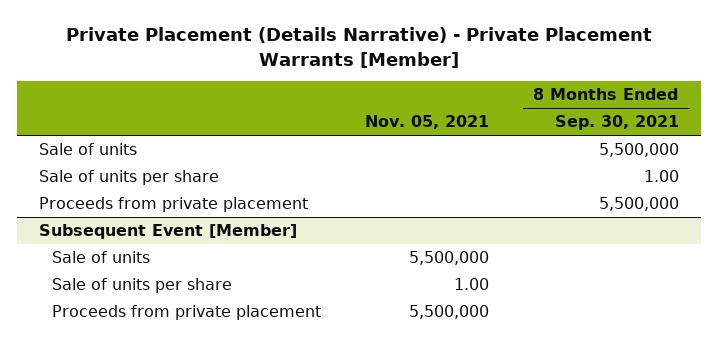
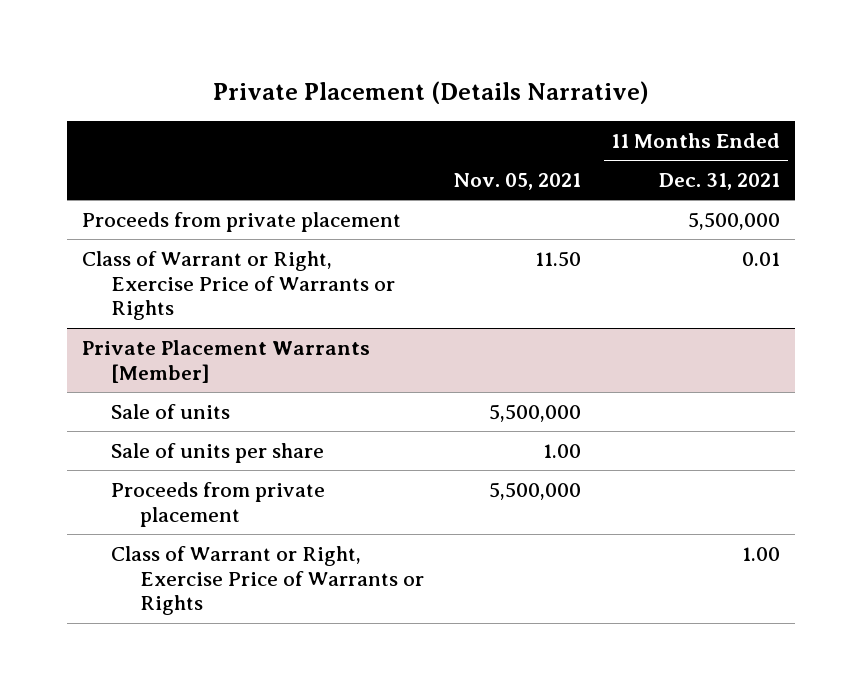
- Private Placement (Details Narrative) - Private Placement Warrants [Member]
+ Private Placement (Details Narrative)
- | Nov. 05, 2021 | 8 Months Ended Sep. 30, 2021
+ | Nov. 05, 2021 | 11 Months Ended Dec. 31, 2021
- Sale of units | | 5,500,000
- Sale of units per share | | 1.00
- Subsequent Event [Member]
+ Class of Warrant or Right, Exercise Price of Warrants or Rights | 11.50 | 0.01
+ Private Placement Warrants [Member]
+ Class of Warrant or Right, Exercise Price of Warrants or Rights | | 1.00

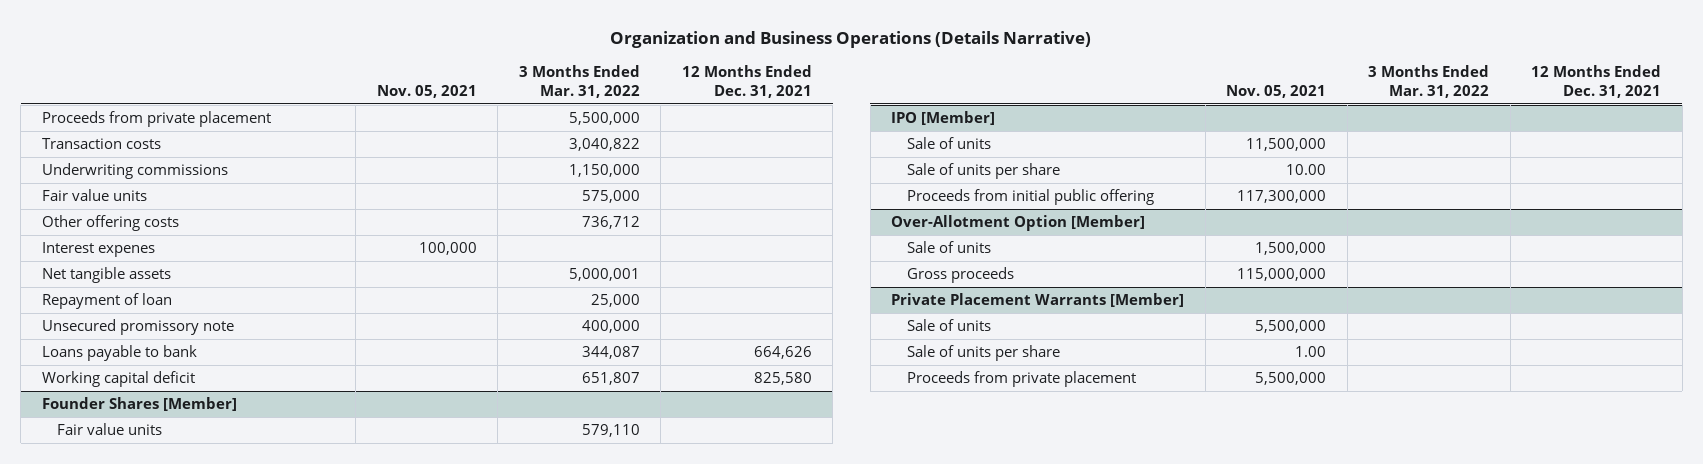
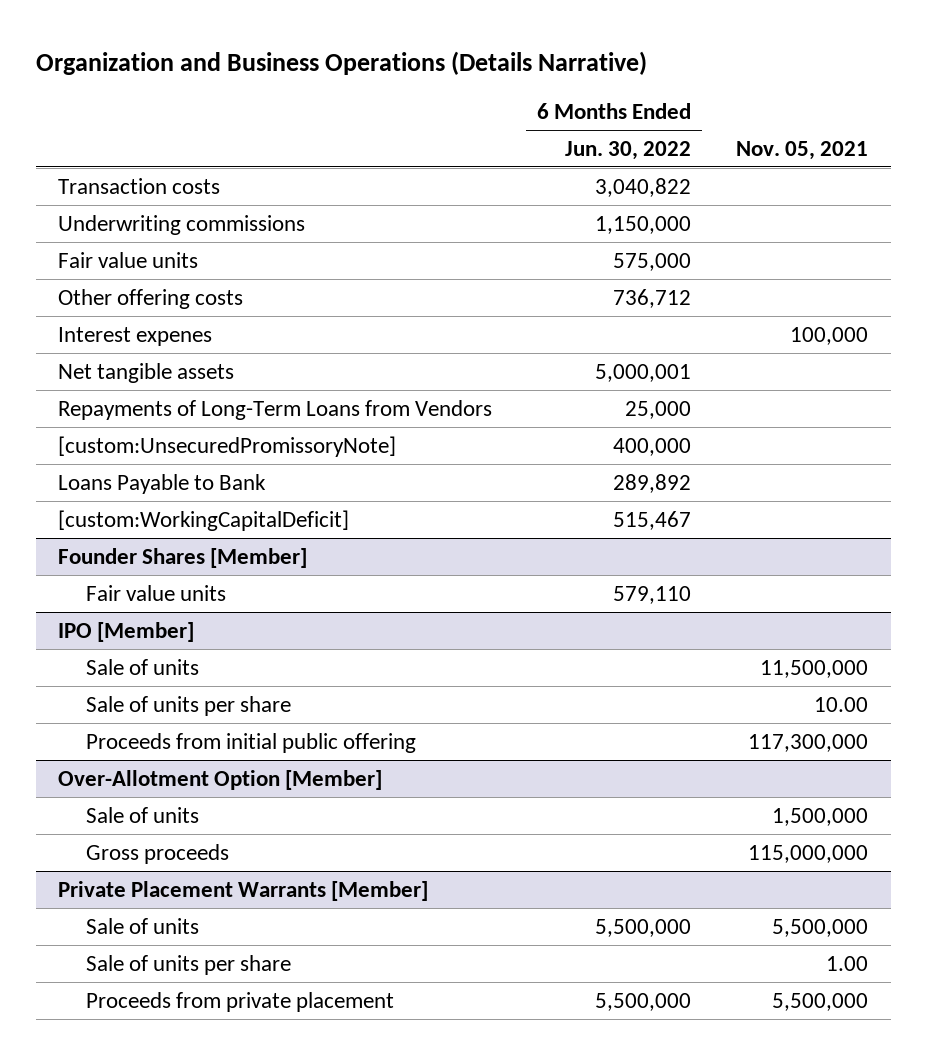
- | Nov. 05, 2021 | 3 Months Ended Mar. 31, 2022 | 12 Months Ended Dec. 31, 2021
+ | 6 Months Ended Jun. 30, 2022 | Nov. 05, 2021
- Proceeds from private placement | | 5,500,000 |
- Repayment of loan | | 25,000 |
- Unsecured promissory note | | 400,000 |
- Loans payable to bank | | 344,087 | 664,626
- Working capital deficit | | 651,807 | 825,580
+ Repayments of Long-Term Loans from Vendors | 25,000 |
+ [custom:UnsecuredPromissoryNote] | 400,000 |
+ Loans Payable to Bank | 289,892 |
+ [custom:WorkingCapitalDeficit] | 515,467 |

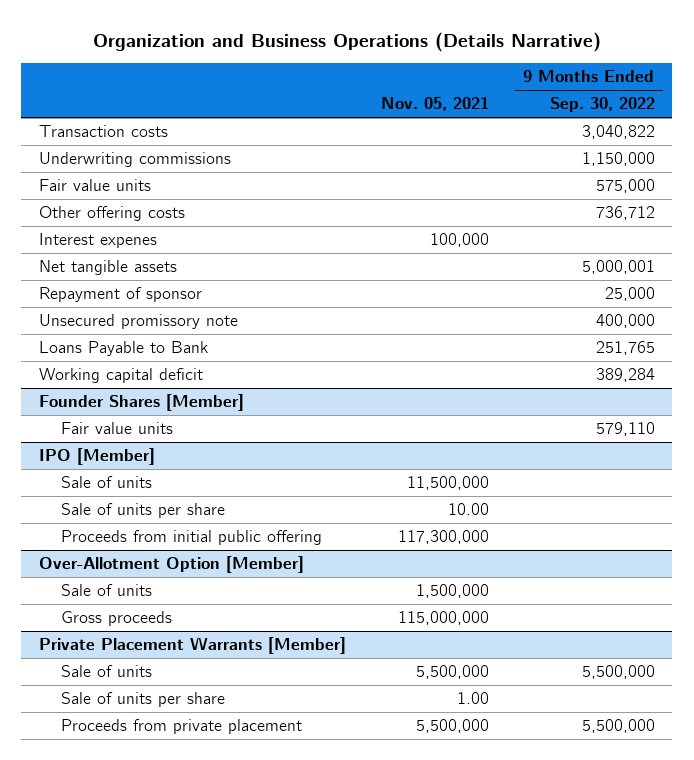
- | 6 Months Ended Jun. 30, 2022 | Nov. 05, 2021
+ | Nov. 05, 2021 | 9 Months Ended Sep. 30, 2022
- Repayments of Long-Term Loans from Vendors | 25,000 |
- [custom:UnsecuredPromissoryNote] | 400,000 |
+ Repayment of sponsor | | 25,000
+ Unsecured promissory note | | 400,000
- [custom:WorkingCapitalDeficit] | 515,467 |
+ Working capital deficit | | 389,284

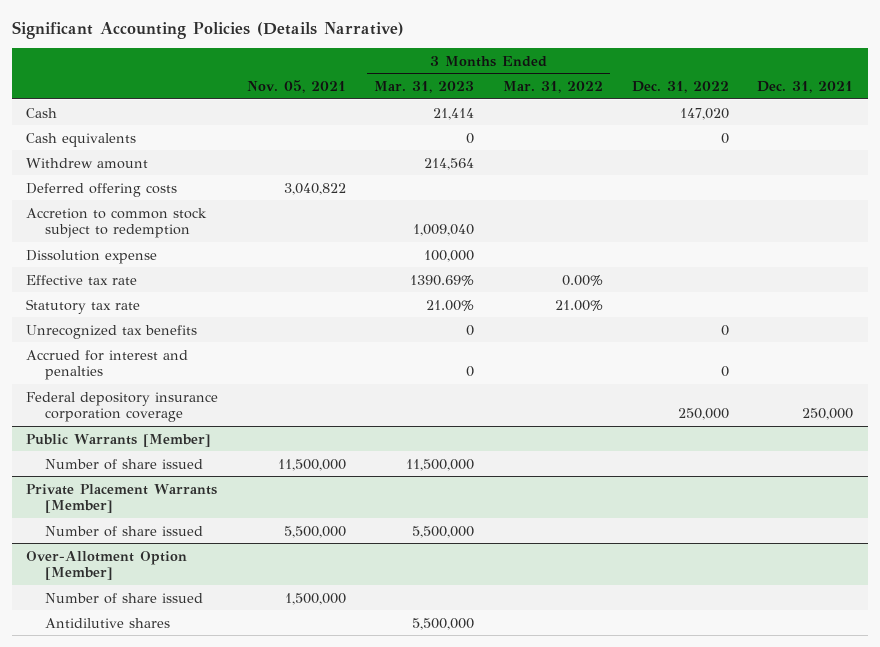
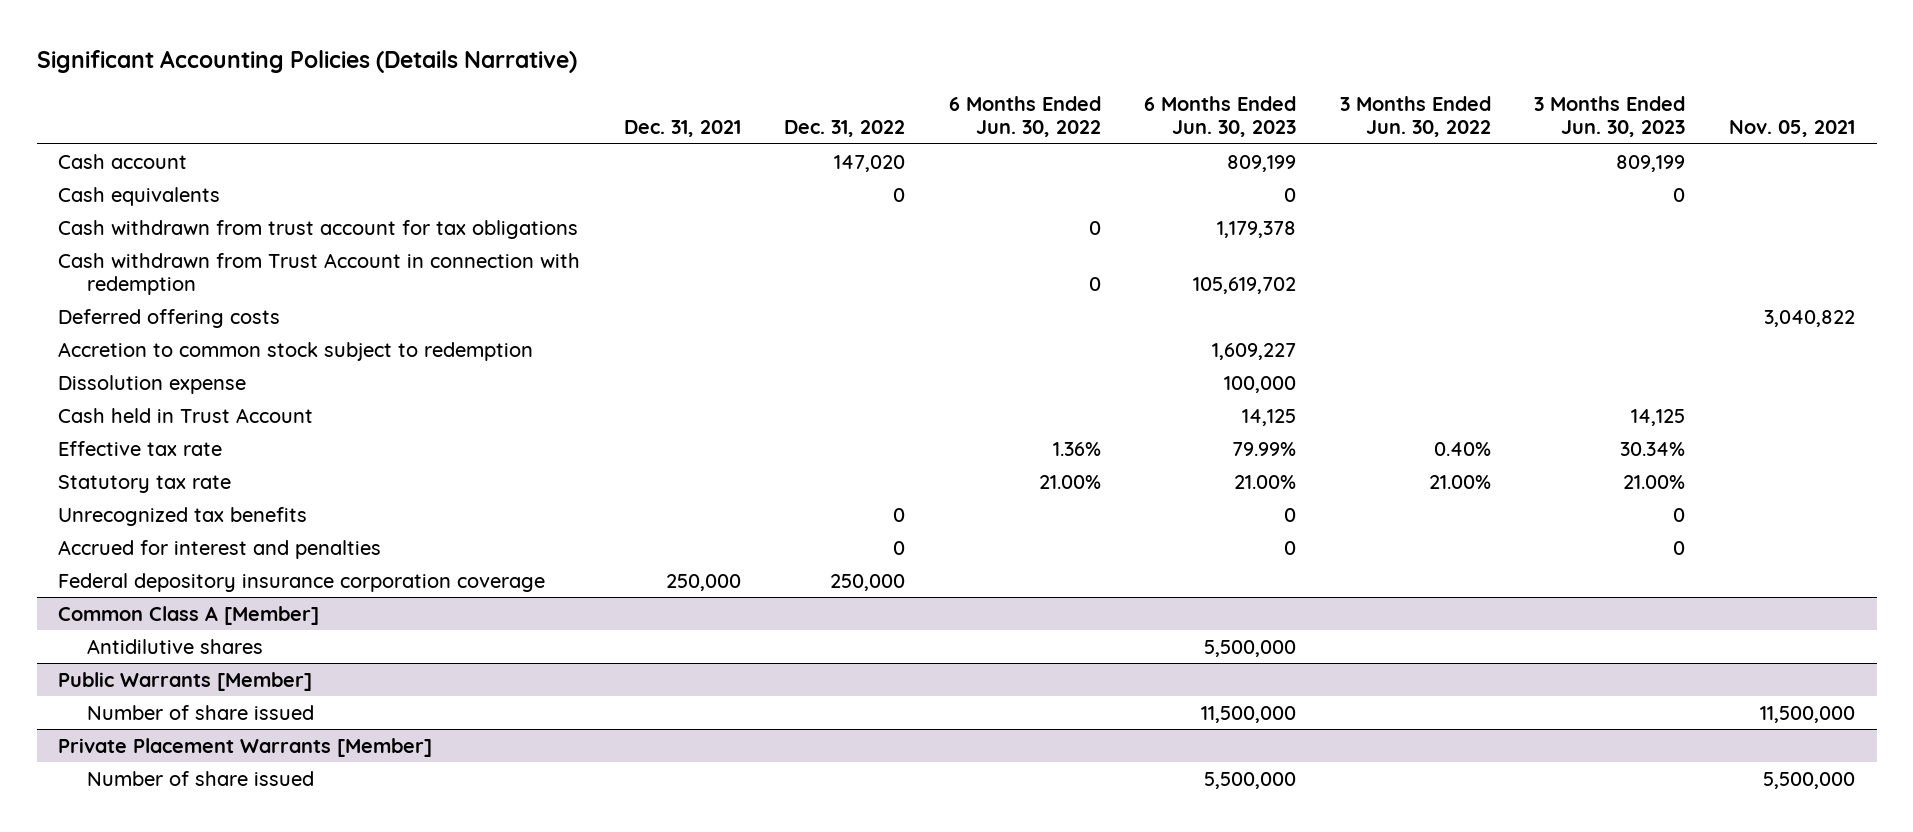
- | Nov. 05, 2021 | 3 Months Ended Mar. 31, 2023 | 3 Months Ended Mar. 31, 2022 | Dec. 31, 2022 | Dec. 31, 2021
+ | Dec. 31, 2021 | Dec. 31, 2022 | 6 Months Ended Jun. 30, 2022 | 6 Months Ended Jun. 30, 2023 | 3 Months Ended Jun. 30, 2022 | 3 Months Ended Jun. 30, 2023 | Nov. 05, 2021
- Cash | | 21,414 | | 147,020 |
+ Cash account | | 147,020 | | 809,199 | | 809,199 |
- Withdrew amount | | 214,564 | | |
+ Cash withdrawn from trust account for tax obligations | | | 0 | 1,179,378 | | |
+ Cash withdrawn from Trust Account in connection with redemption | | | 0 | 105,619,702 | | |
+ Cash held in Trust Account | | | | 14,125 | | 14,125 |
+ Common Class A [Member]
+ Antidilutive shares | | | | 5,500,000 | | |
- Over-Allotment Option [Member]
- Number of share issued | 1,500,000 | | | |
- Antidilutive shares | | 5,500,000 | | |

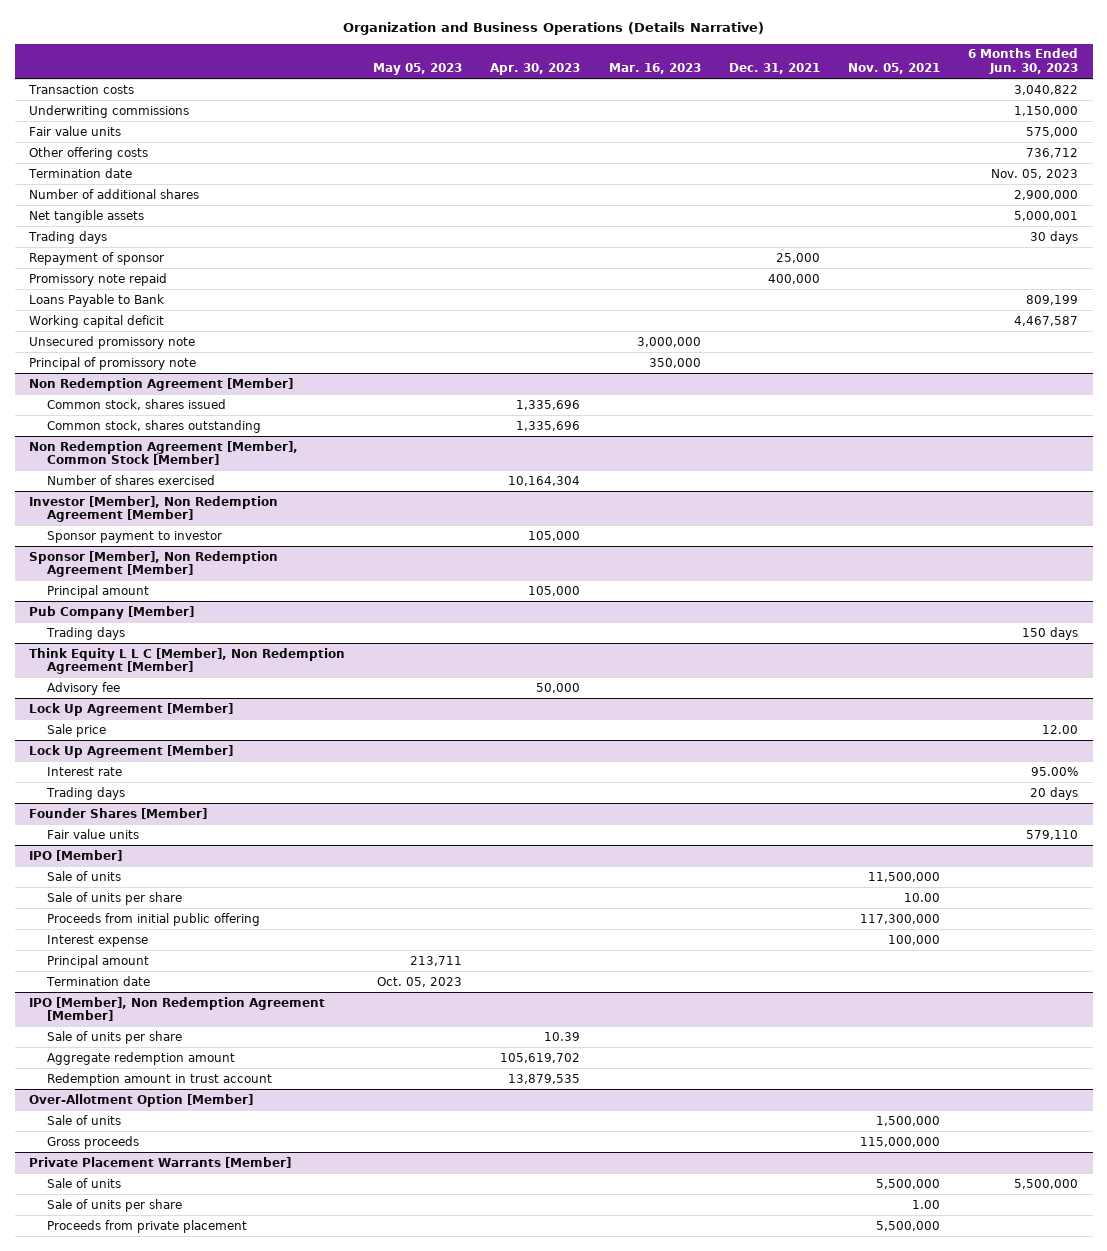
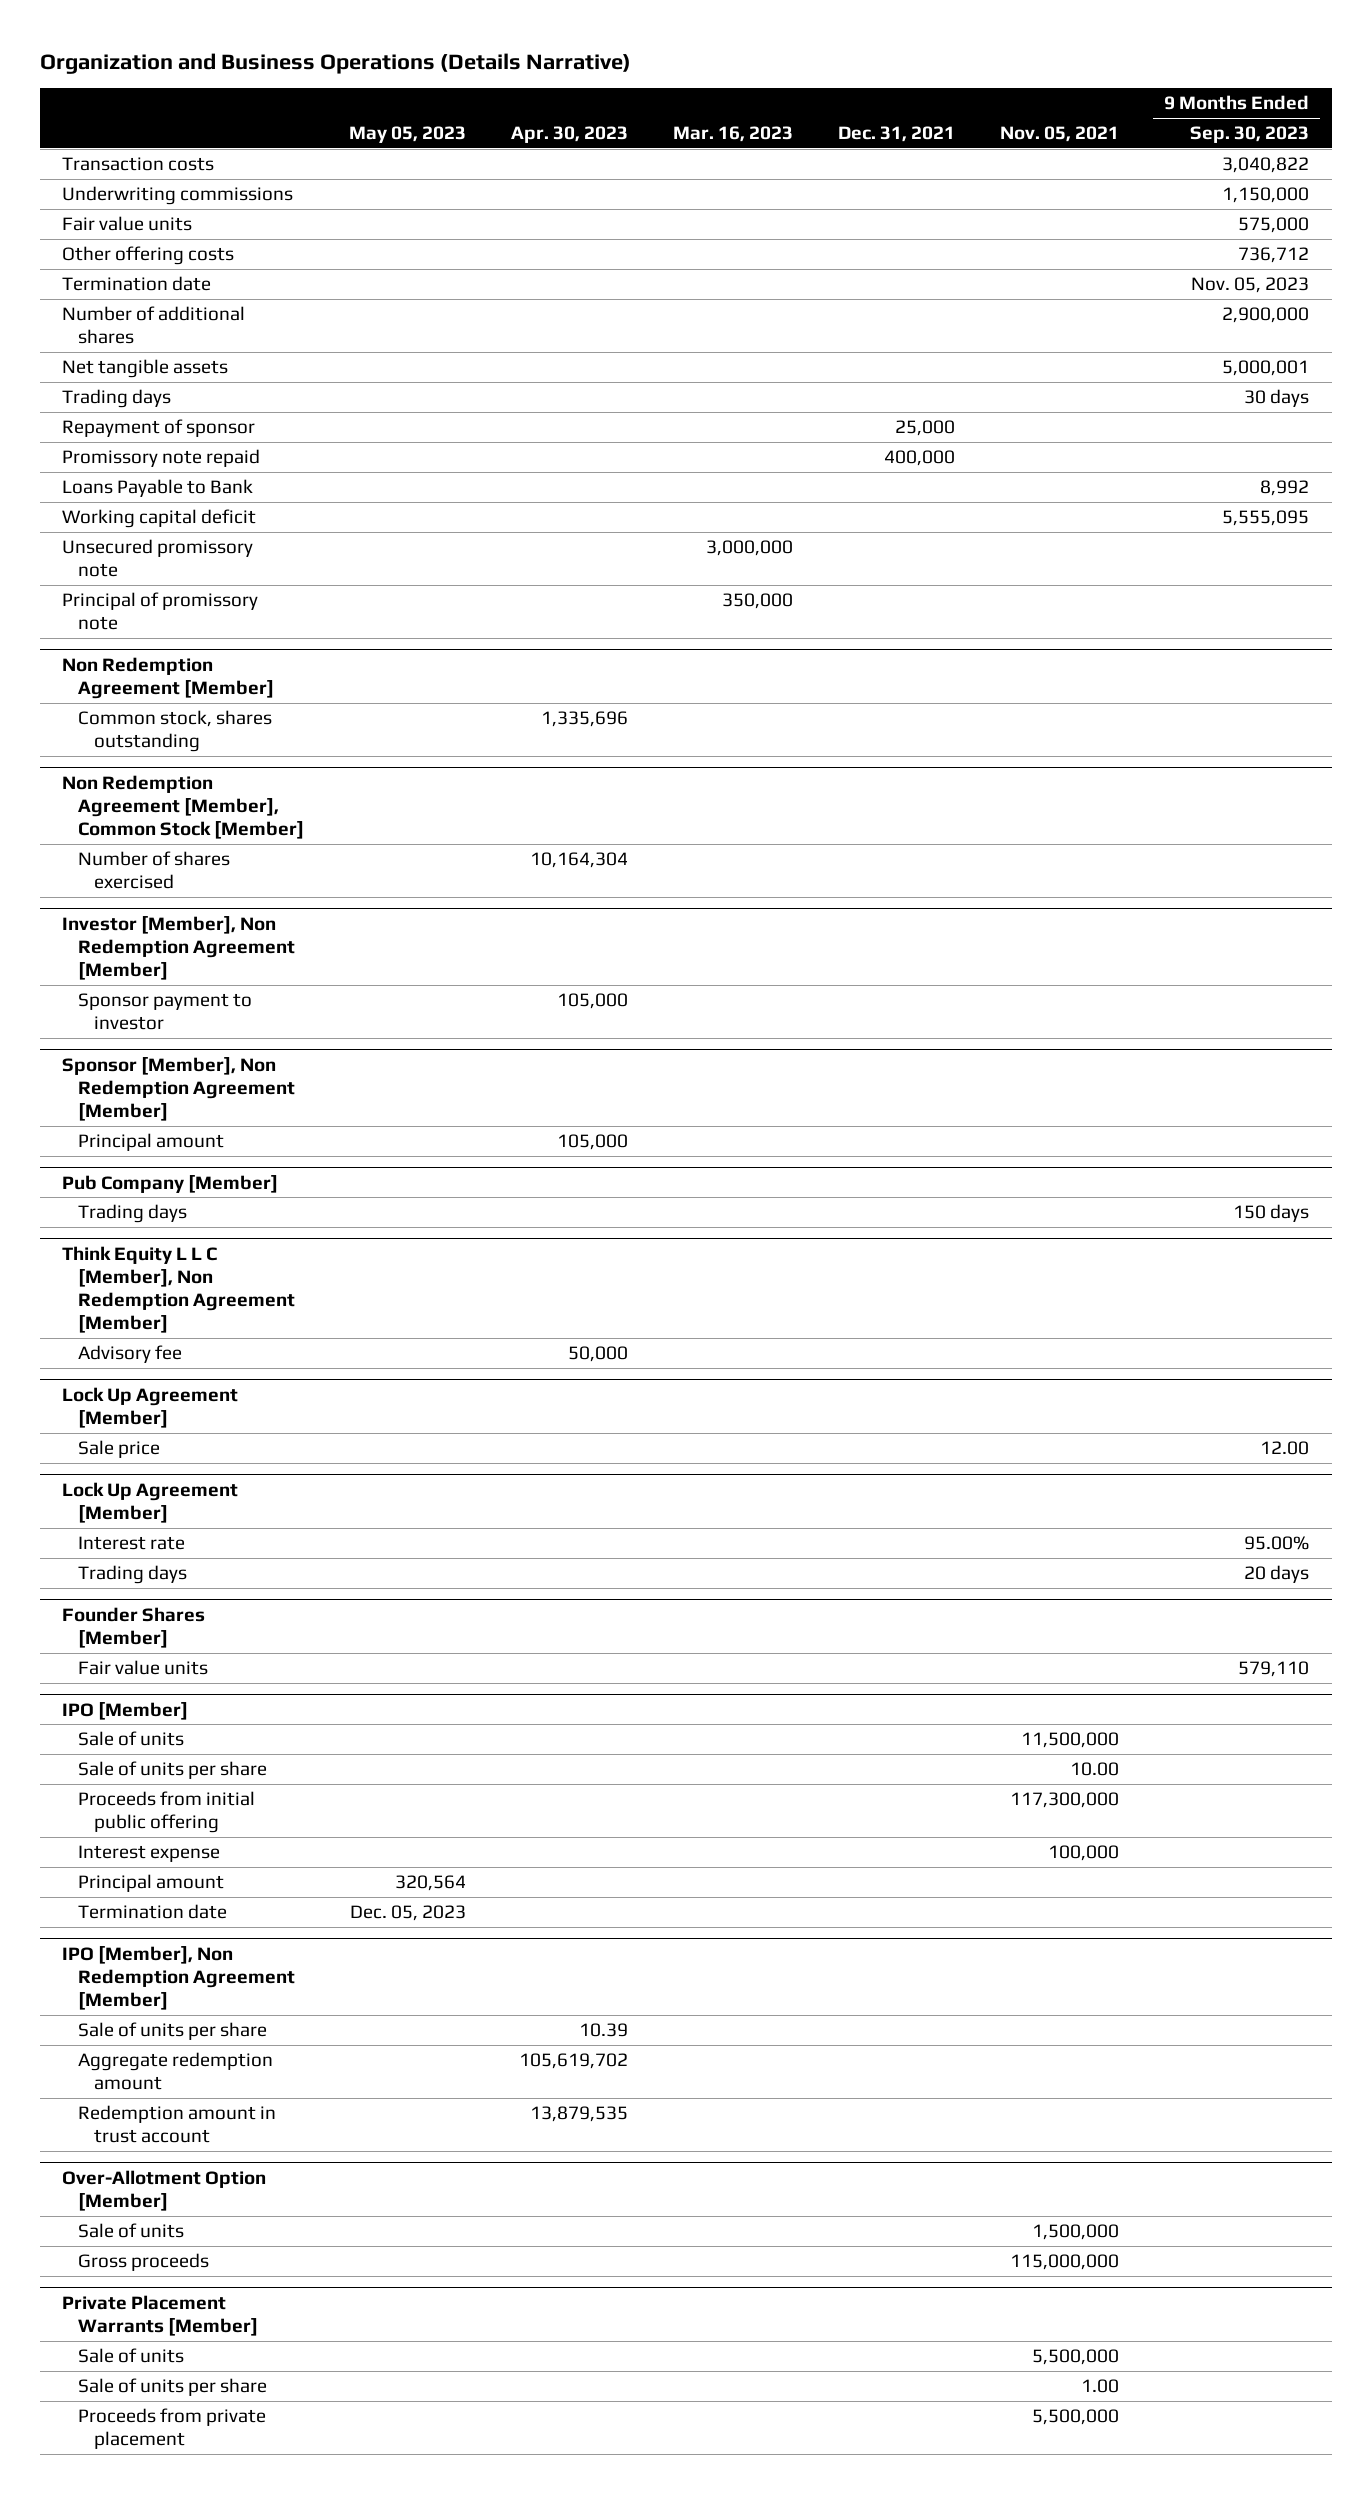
- | May 05, 2023 | Apr. 30, 2023 | Mar. 16, 2023 | Dec. 31, 2021 | Nov. 05, 2021 | 6 Months Ended Jun. 30, 2023
+ | May 05, 2023 | Apr. 30, 2023 | Mar. 16, 2023 | Dec. 31, 2021 | Nov. 05, 2021 | 9 Months Ended Sep. 30, 2023
@ Non Redemption Agreement [Member]
- Common stock, shares issued | | 1,335,696 | | | |
@ IPO [Member]
- Principal amount | 213,711 | | | | |
- Termination date | Oct. 05, 2023 | | | | |
+ Principal amount | 320,564 | | | | |
+ Termination date | Dec. 05, 2023 | | | | |

